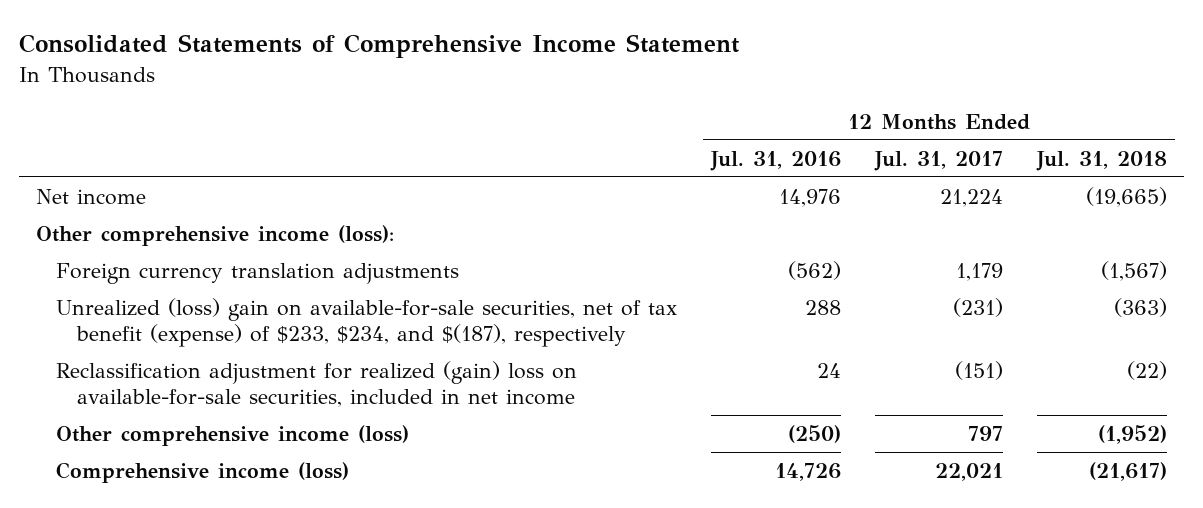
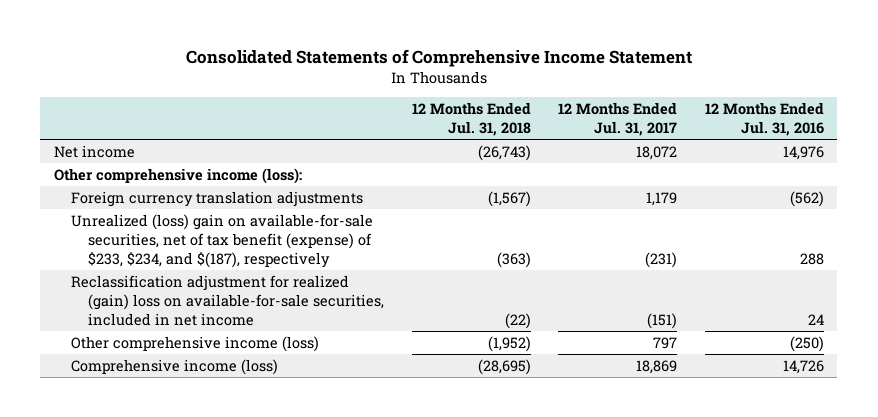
- | 12 Months Ended Jul. 31, 2016 | 12 Months Ended Jul. 31, 2017 | 12 Months Ended Jul. 31, 2018
+ | 12 Months Ended Jul. 31, 2018 | 12 Months Ended Jul. 31, 2017 | 12 Months Ended Jul. 31, 2016
- Net income | 14,976 | 21,224 | (19,665)
+ Net income | (26,743) | 18,072 | 14,976
- Comprehensive income (loss) | 14,726 | 22,021 | (21,617)
+ Comprehensive income (loss) | (28,695) | 18,869 | 14,726

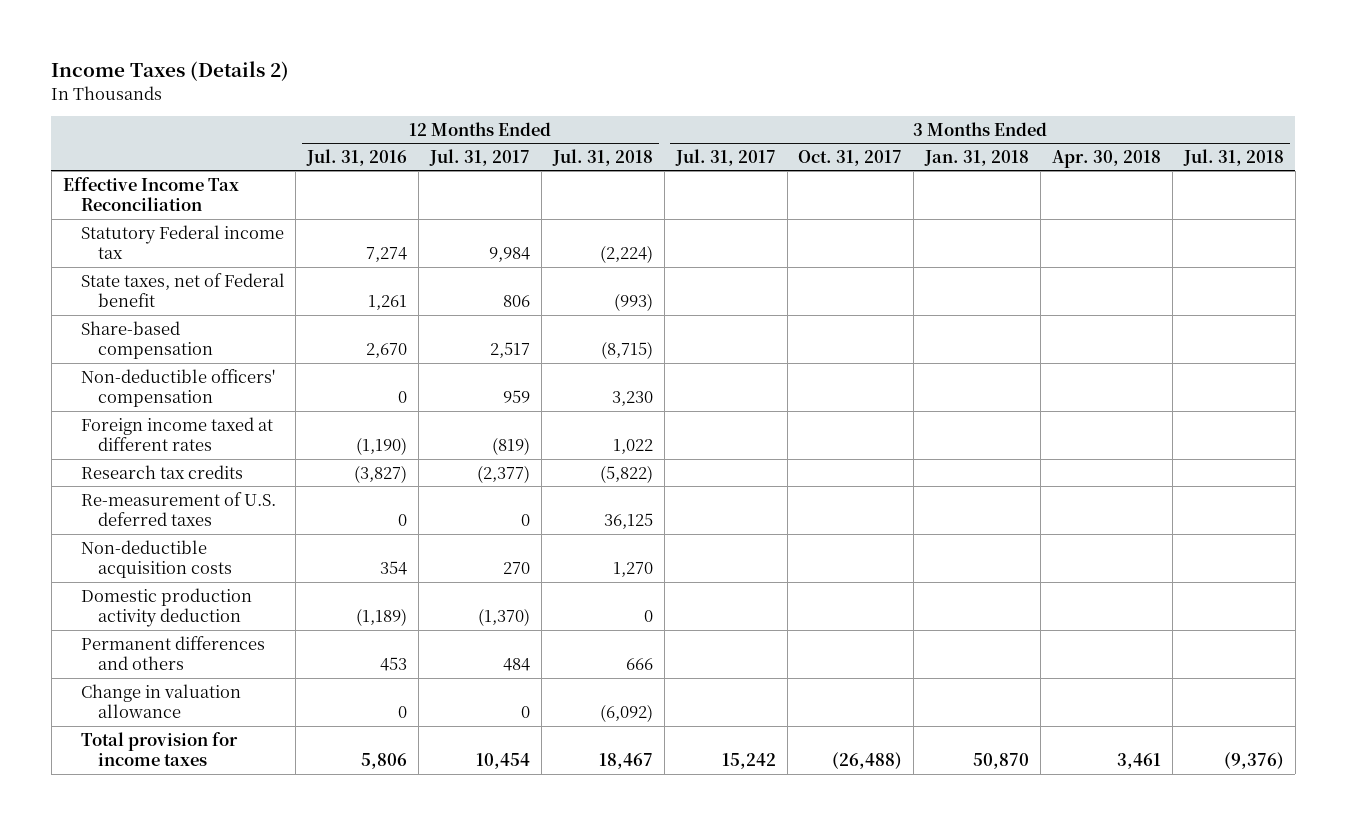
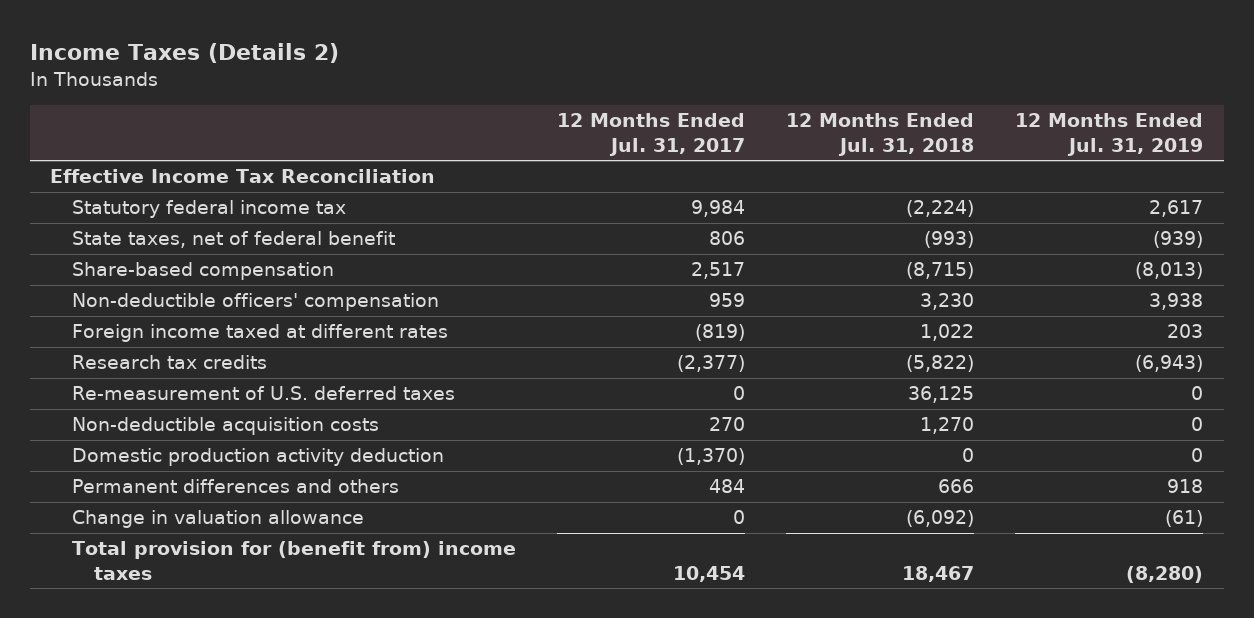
- | 12 Months Ended Jul. 31, 2016 | 12 Months Ended Jul. 31, 2017 | 12 Months Ended Jul. 31, 2018 | 3 Months Ended Jul. 31, 2017 | 3 Months Ended Oct. 31, 2017 | 3 Months Ended Jan. 31, 2018 | 3 Months Ended Apr. 30, 2018 | 3 Months Ended Jul. 31, 2018
+ | 12 Months Ended Jul. 31, 2017 | 12 Months Ended Jul. 31, 2018 | 12 Months Ended Jul. 31, 2019
- Statutory Federal income tax | 7,274 | 9,984 | (2,224) | | | | |
- State taxes, net of Federal benefit | 1,261 | 806 | (993) | | | | |
+ Statutory federal income tax | 9,984 | (2,224) | 2,617
+ State taxes, net of federal benefit | 806 | (993) | (939)
- Total provision for income taxes | 5,806 | 10,454 | 18,467 | 15,242 | (26,488) | 50,870 | 3,461 | (9,376)
+ Total provision for (benefit from) income taxes | 10,454 | 18,467 | (8,280)

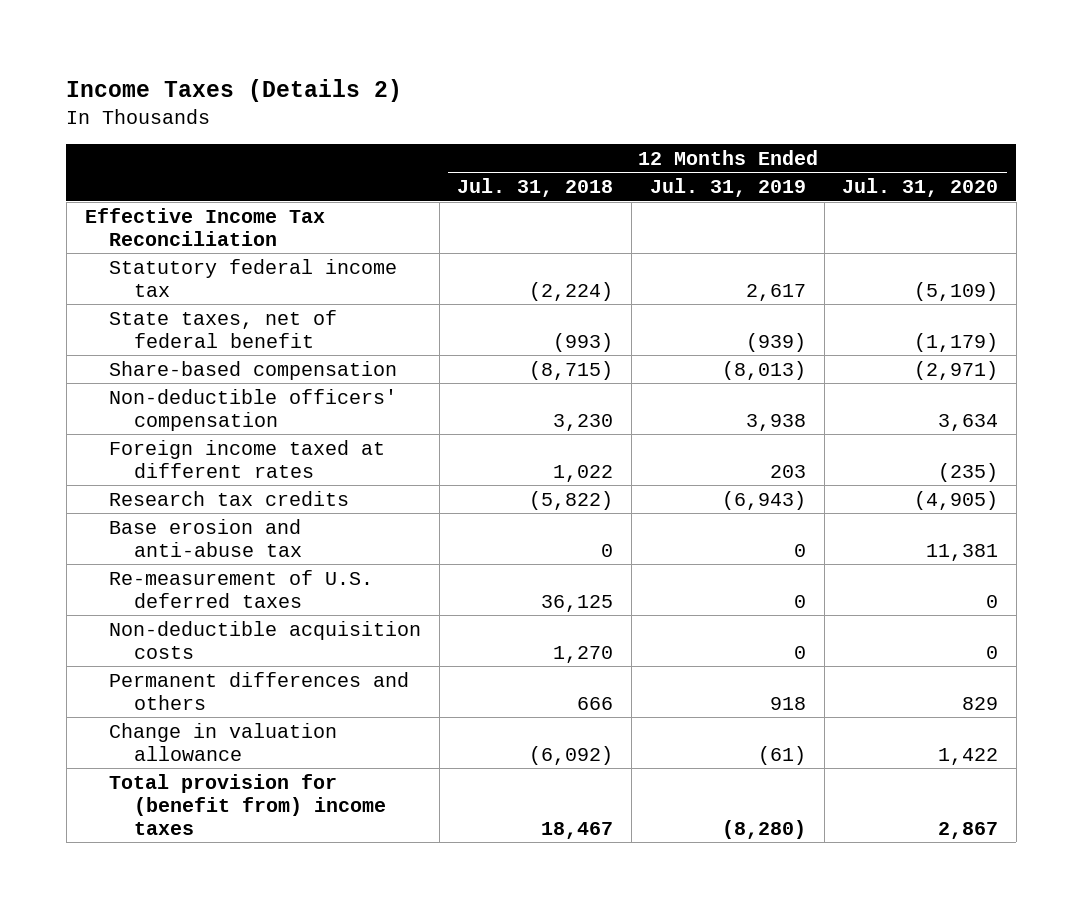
- | 12 Months Ended Jul. 31, 2017 | 12 Months Ended Jul. 31, 2018 | 12 Months Ended Jul. 31, 2019
+ | 12 Months Ended Jul. 31, 2018 | 12 Months Ended Jul. 31, 2019 | 12 Months Ended Jul. 31, 2020
+ Base erosion and anti-abuse tax | 0 | 0 | 11,381
- Domestic production activity deduction | (1,370) | 0 | 0

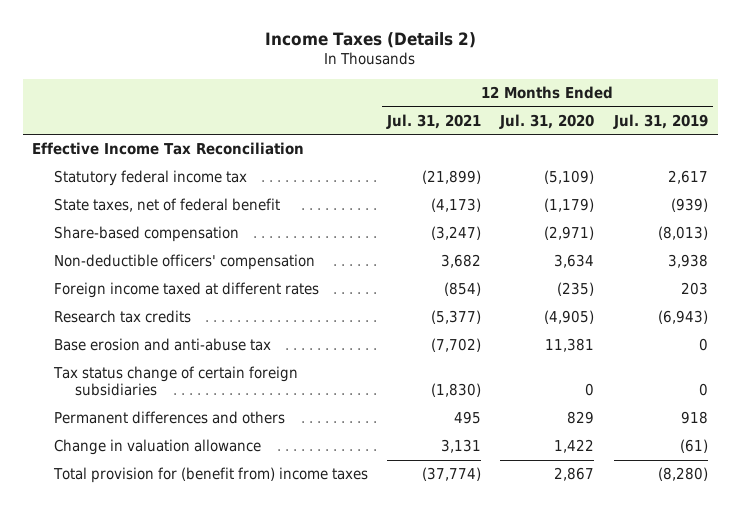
- | 12 Months Ended Jul. 31, 2018 | 12 Months Ended Jul. 31, 2019 | 12 Months Ended Jul. 31, 2020
+ | 12 Months Ended Jul. 31, 2021 | 12 Months Ended Jul. 31, 2020 | 12 Months Ended Jul. 31, 2019
- Re-measurement of U.S. deferred taxes | 36,125 | 0 | 0
- Non-deductible acquisition costs | 1,270 | 0 | 0
+ Tax status change of certain foreign subsidiaries | (1,830) | 0 | 0

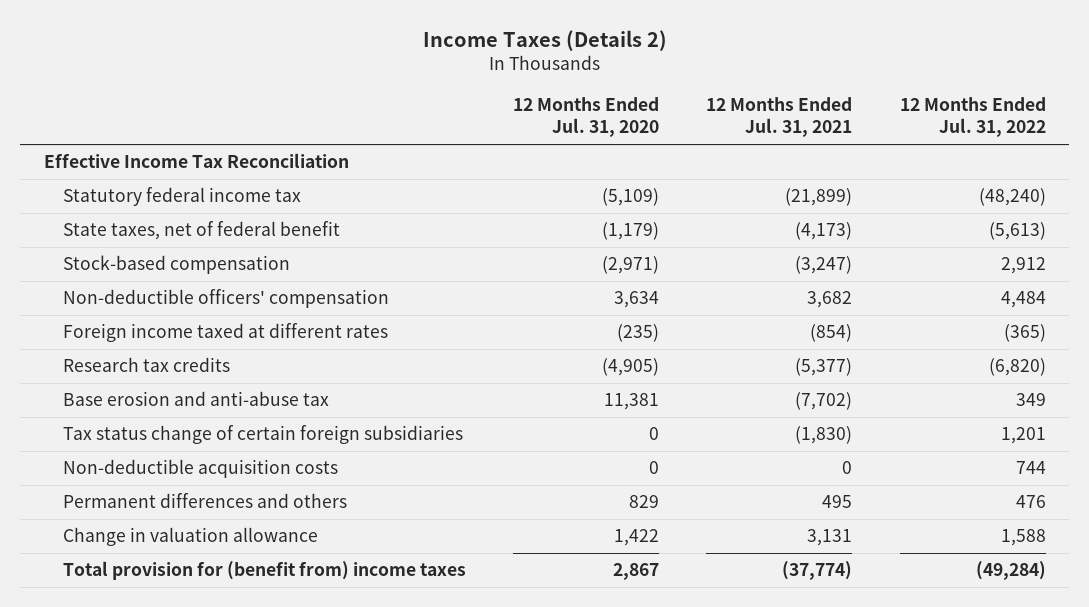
- | 12 Months Ended Jul. 31, 2021 | 12 Months Ended Jul. 31, 2020 | 12 Months Ended Jul. 31, 2019
+ | 12 Months Ended Jul. 31, 2020 | 12 Months Ended Jul. 31, 2021 | 12 Months Ended Jul. 31, 2022
- Share-based compensation | (3,247) | (2,971) | (8,013)
+ Stock-based compensation | (2,971) | (3,247) | 2,912
+ Non-deductible acquisition costs | 0 | 0 | 744

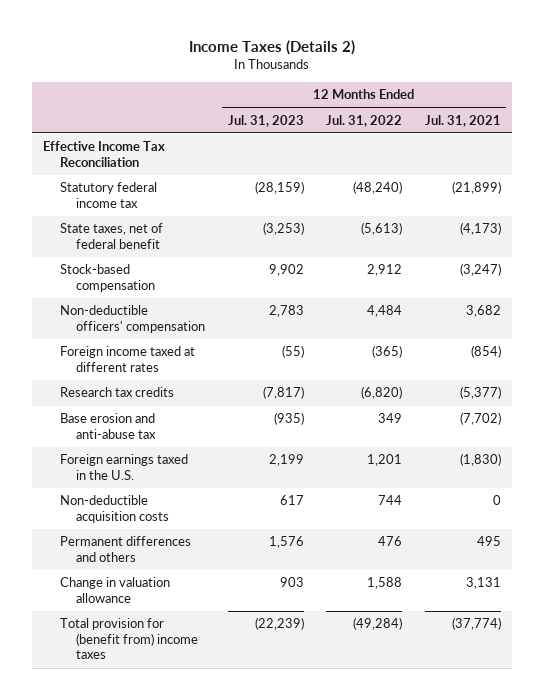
- | 12 Months Ended Jul. 31, 2020 | 12 Months Ended Jul. 31, 2021 | 12 Months Ended Jul. 31, 2022
+ | 12 Months Ended Jul. 31, 2023 | 12 Months Ended Jul. 31, 2022 | 12 Months Ended Jul. 31, 2021
- Tax status change of certain foreign subsidiaries | 0 | (1,830) | 1,201
+ Foreign earnings taxed in the U.S. | 2,199 | 1,201 | (1,830)

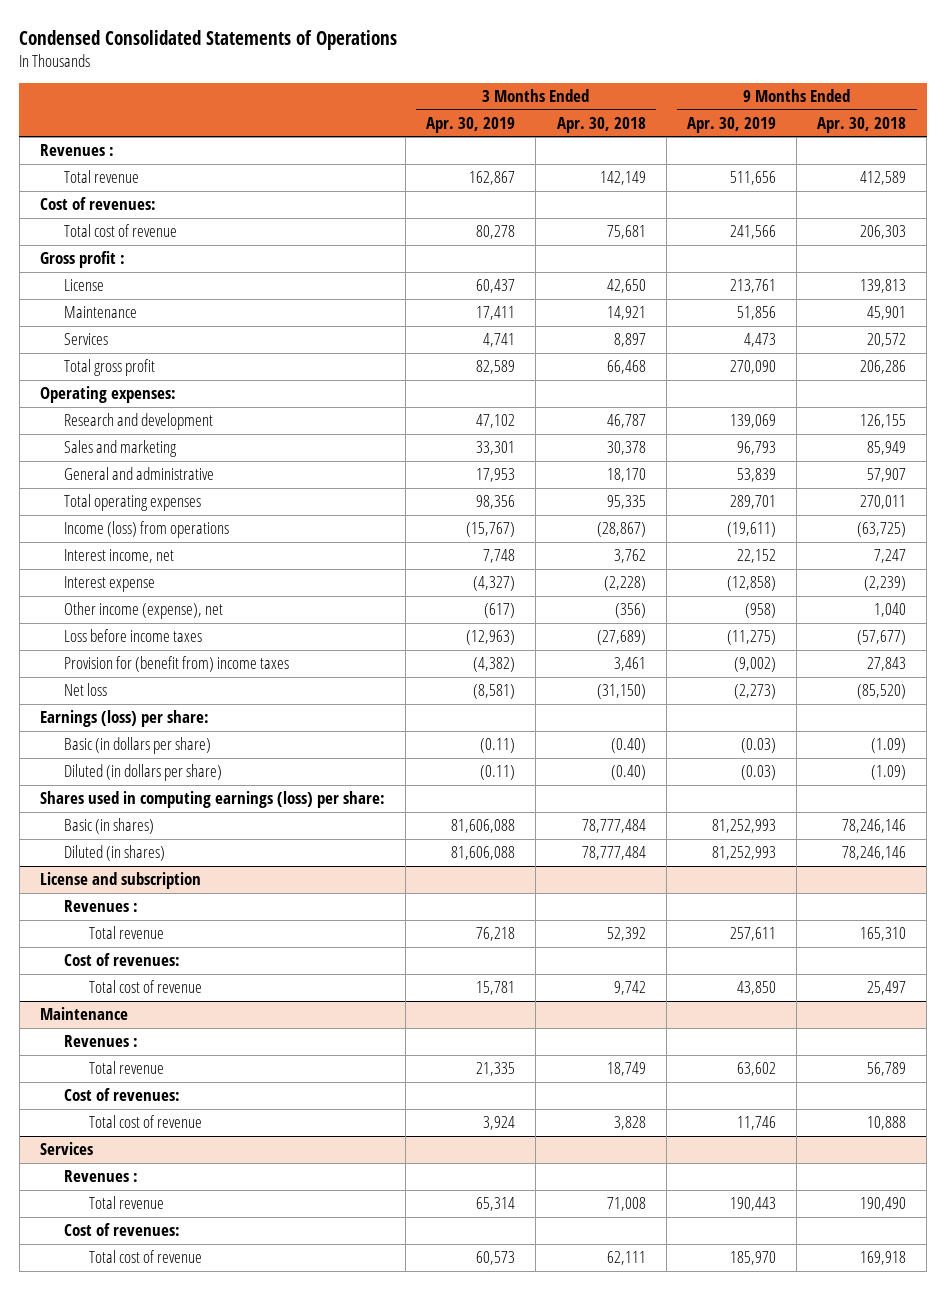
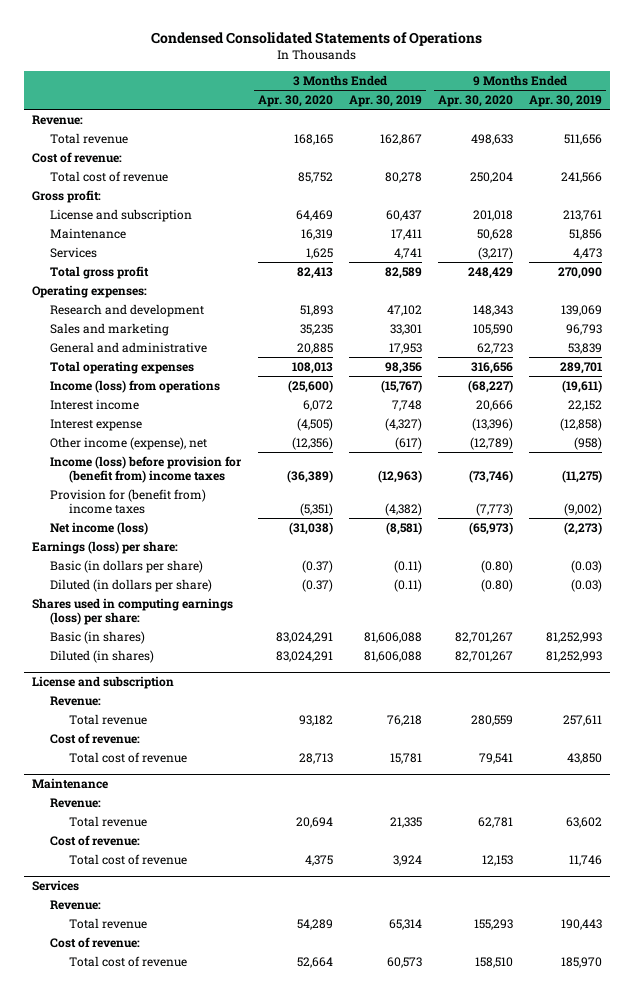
- | 3 Months Ended Apr. 30, 2019 | 3 Months Ended Apr. 30, 2018 | 9 Months Ended Apr. 30, 2019 | 9 Months Ended Apr. 30, 2018
+ | 3 Months Ended Apr. 30, 2020 | 3 Months Ended Apr. 30, 2019 | 9 Months Ended Apr. 30, 2020 | 9 Months Ended Apr. 30, 2019
- Revenues :
+ Revenue:
- Cost of revenues:
+ Cost of revenue:
- Gross profit :
- License | 60,437 | 42,650 | 213,761 | 139,813
+ Gross profit:
+ License and subscription | 64,469 | 60,437 | 201,018 | 213,761
- Interest income, net | 7,748 | 3,762 | 22,152 | 7,247
+ Interest income | 6,072 | 7,748 | 20,666 | 22,152
- Loss before income taxes | (12,963) | (27,689) | (11,275) | (57,677)
+ Income (loss) before provision for (benefit from) income taxes | (36,389) | (12,963) | (73,746) | (11,275)
- Net loss | (8,581) | (31,150) | (2,273) | (85,520)
+ Net income (loss) | (31,038) | (8,581) | (65,973) | (2,273)
@ License and subscription
- Revenues :
+ Revenue:
- Cost of revenues:
+ Cost of revenue:
@ Maintenance
- Revenues :
+ Revenue:
- Cost of revenues:
+ Cost of revenue:
@ Services
- Revenues :
+ Revenue:
- Cost of revenues:
+ Cost of revenue:

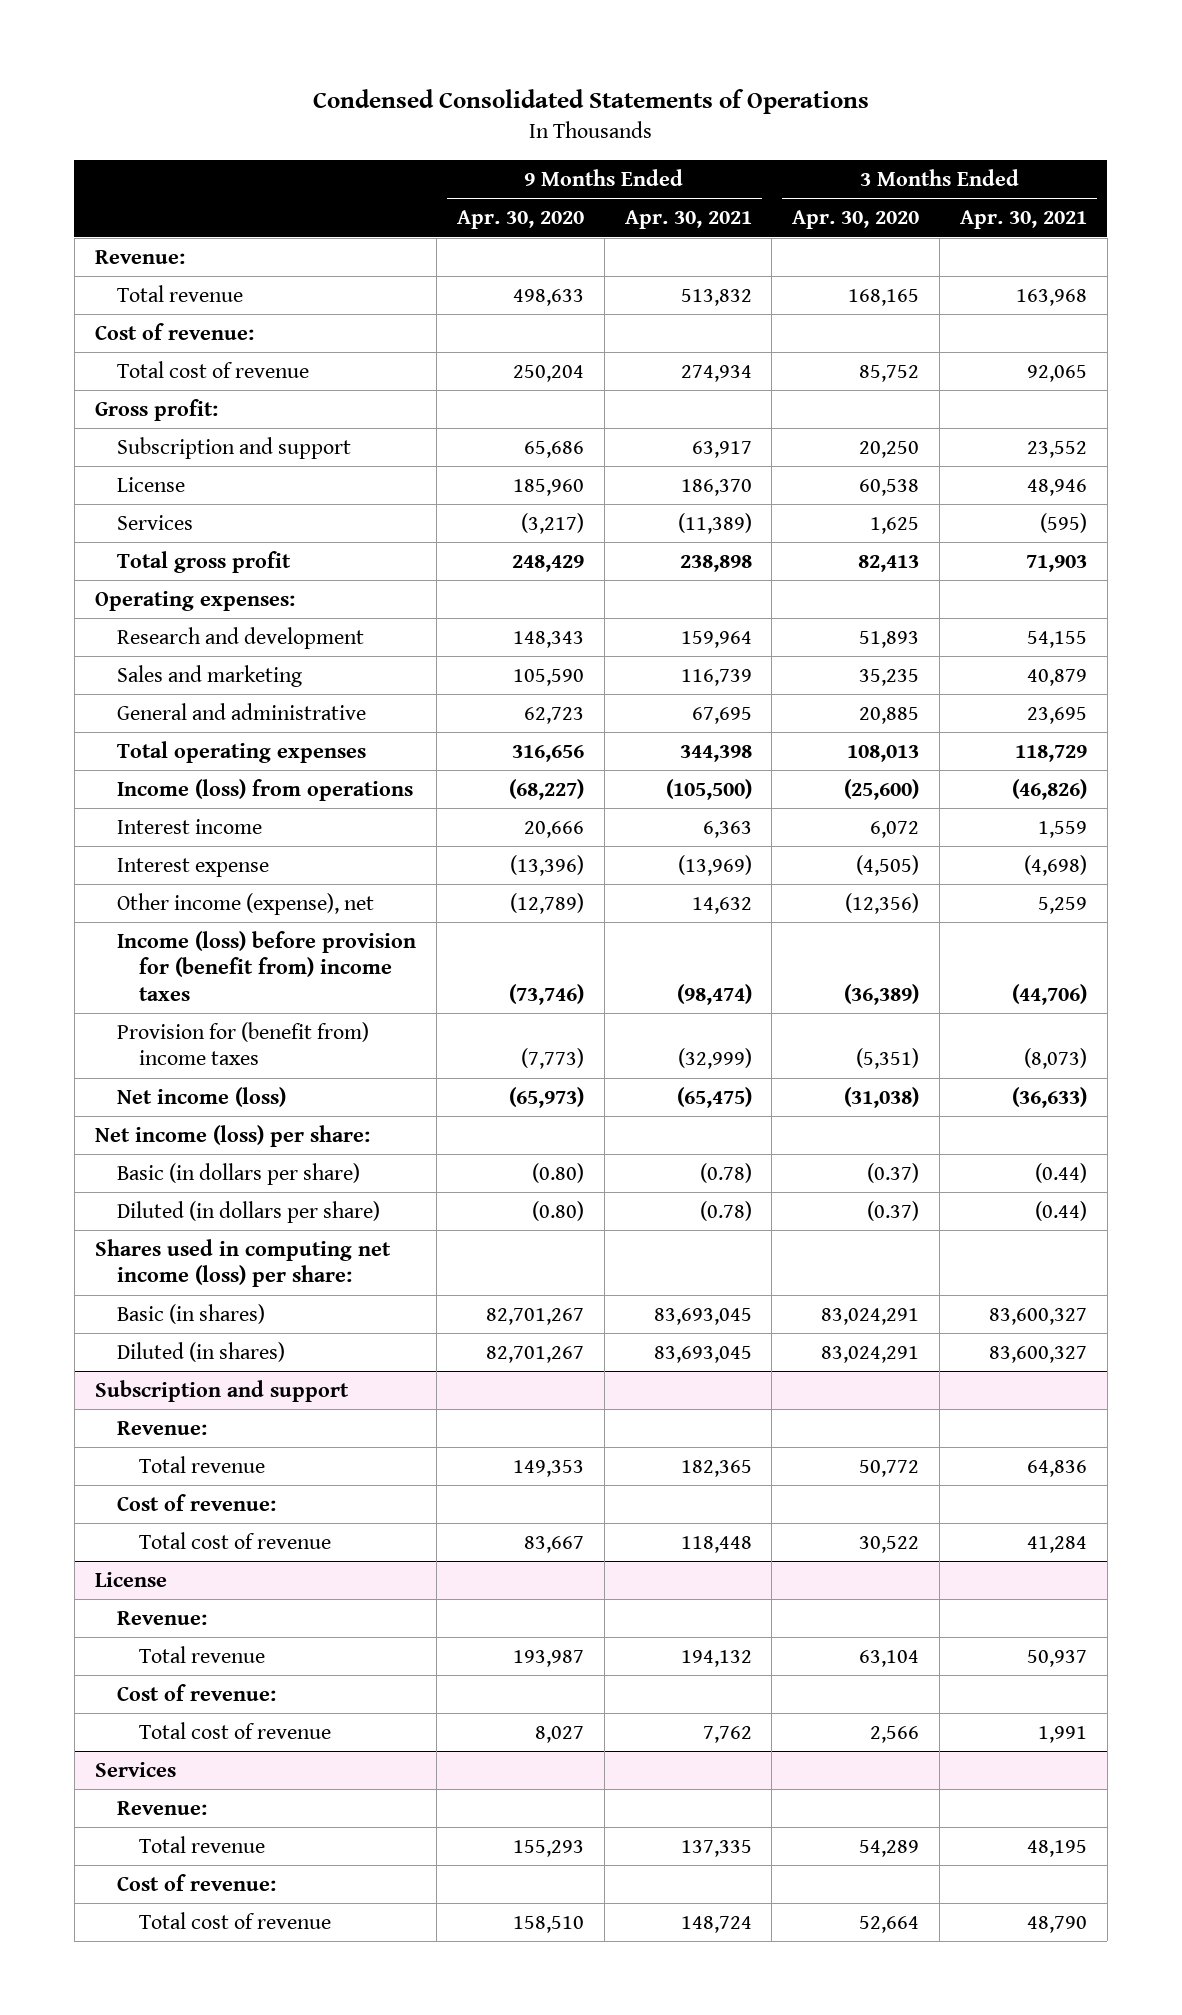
- | 3 Months Ended Apr. 30, 2020 | 3 Months Ended Apr. 30, 2019 | 9 Months Ended Apr. 30, 2020 | 9 Months Ended Apr. 30, 2019
+ | 9 Months Ended Apr. 30, 2020 | 9 Months Ended Apr. 30, 2021 | 3 Months Ended Apr. 30, 2020 | 3 Months Ended Apr. 30, 2021
- License and subscription | 64,469 | 60,437 | 201,018 | 213,761
- Maintenance | 16,319 | 17,411 | 50,628 | 51,856
+ Subscription and support | 65,686 | 63,917 | 20,250 | 23,552
+ License | 185,960 | 186,370 | 60,538 | 48,946
- Earnings (loss) per share:
+ Net income (loss) per share:
- Shares used in computing earnings (loss) per share:
+ Shares used in computing net income (loss) per share:
- License and subscription
+ Subscription and support
- Total revenue | 93,182 | 76,218 | 280,559 | 257,611
+ Total revenue | 149,353 | 182,365 | 50,772 | 64,836
- Total cost of revenue | 28,713 | 15,781 | 79,541 | 43,850
- Maintenance
+ Total cost of revenue | 83,667 | 118,448 | 30,522 | 41,284
+ License
- Total revenue | 20,694 | 21,335 | 62,781 | 63,602
+ Total revenue | 193,987 | 194,132 | 63,104 | 50,937
- Total cost of revenue | 4,375 | 3,924 | 12,153 | 11,746
+ Total cost of revenue | 8,027 | 7,762 | 2,566 | 1,991

